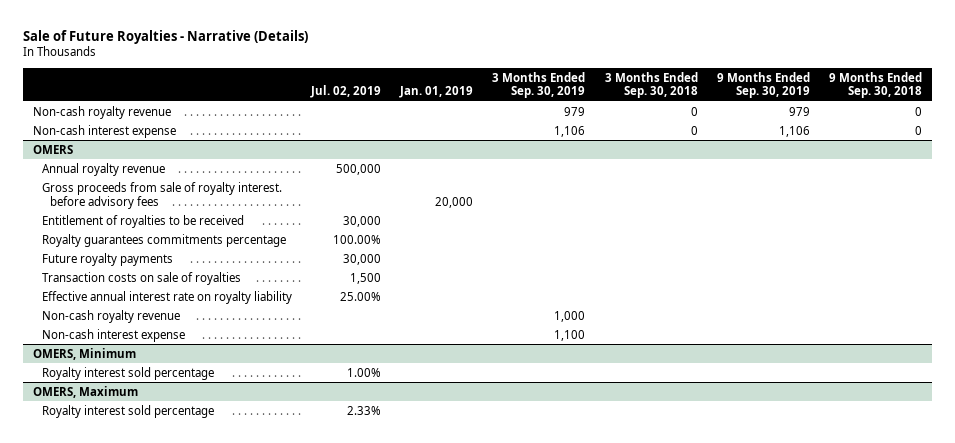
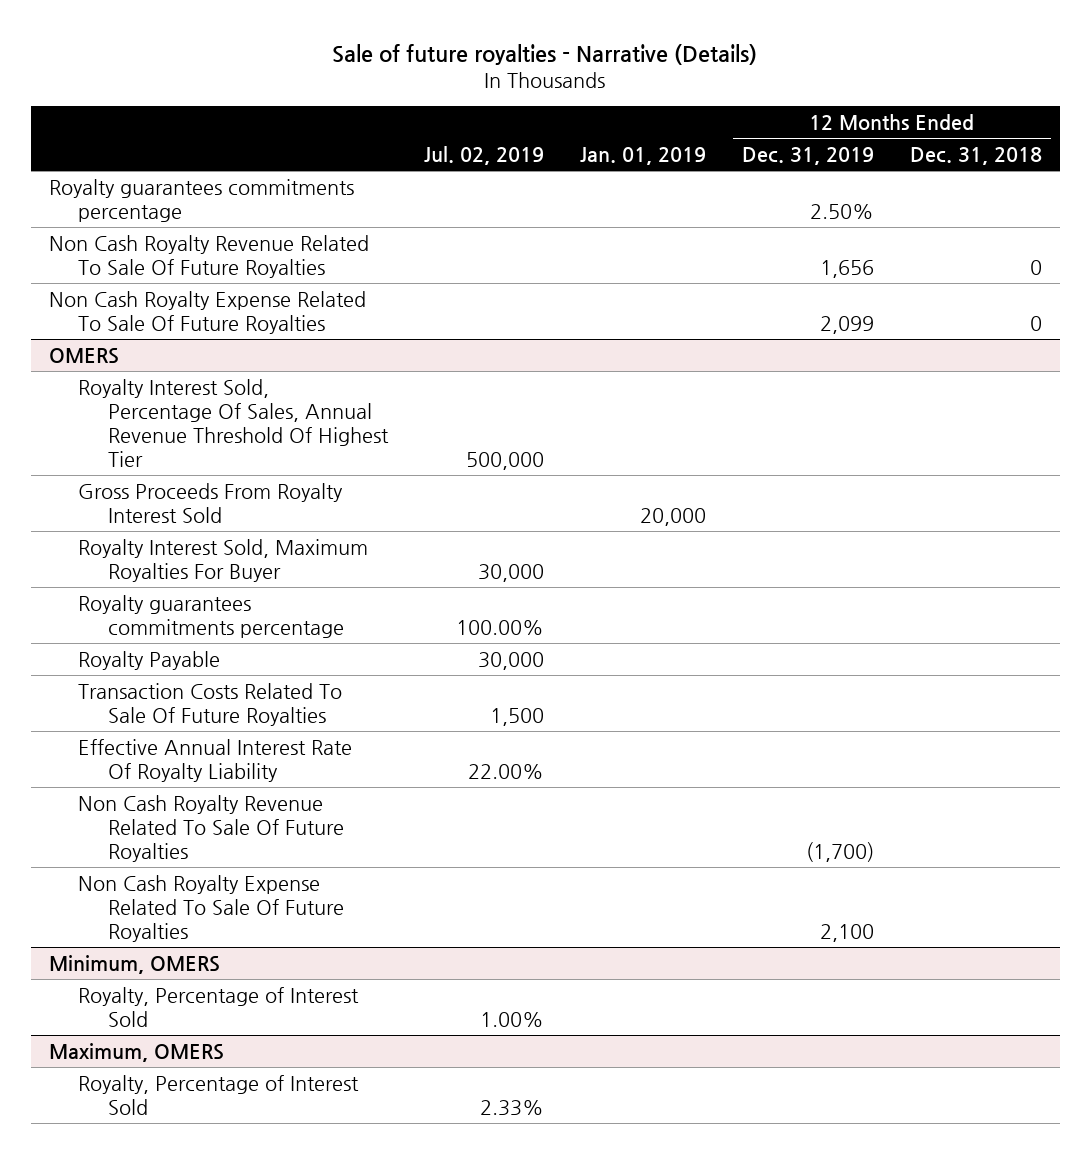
- Sale of Future Royalties - Narrative (Details)
+ Sale of future royalties - Narrative (Details)
- | Jul. 02, 2019 | Jan. 01, 2019 | 3 Months Ended Sep. 30, 2019 | 3 Months Ended Sep. 30, 2018 | 9 Months Ended Sep. 30, 2019 | 9 Months Ended Sep. 30, 2018
+ | Jul. 02, 2019 | Jan. 01, 2019 | 12 Months Ended Dec. 31, 2019 | 12 Months Ended Dec. 31, 2018
- Non-cash royalty revenue | | | 979 | 0 | 979 | 0
- Non-cash interest expense | | | 1,106 | 0 | 1,106 | 0
+ Royalty guarantees commitments percentage | | | 2.50% |
+ Non Cash Royalty Revenue Related To Sale Of Future Royalties | | | 1,656 | 0
+ Non Cash Royalty Expense Related To Sale Of Future Royalties | | | 2,099 | 0
@ OMERS
- Annual royalty revenue | 500,000 | | | | |
- Gross proceeds from sale of royalty interest. before advisory fees | | 20,000 | | | |
- Entitlement of royalties to be received | 30,000 | | | | |
+ Royalty Interest Sold, Percentage Of Sales, Annual Revenue Threshold Of Highest Tier | 500,000 | | |
+ Gross Proceeds From Royalty Interest Sold | | 20,000 | |
+ Royalty Interest Sold, Maximum Royalties For Buyer | 30,000 | | |
- Future royalty payments | 30,000 | | | | |
- Transaction costs on sale of royalties | 1,500 | | | | |
- Effective annual interest rate on royalty liability | 25.00% | | | | |
- Non-cash royalty revenue | | | 1,000 | | |
- Non-cash interest expense | | | 1,100 | | |
- OMERS, Minimum
- Royalty interest sold percentage | 1.00% | | | | |
- OMERS, Maximum
- Royalty interest sold percentage | 2.33% | | | | |
@ OMERS
+ Royalty Payable | 30,000 | | |
+ Transaction Costs Related To Sale Of Future Royalties | 1,500 | | |
+ Effective Annual Interest Rate Of Royalty Liability | 22.00% | | |
+ Non Cash Royalty Revenue Related To Sale Of Future Royalties | | | (1,700) |
+ Non Cash Royalty Expense Related To Sale Of Future Royalties | | | 2,100 |
+ Minimum, OMERS
+ Royalty, Percentage of Interest Sold | 1.00% | | |
+ Maximum, OMERS
+ Royalty, Percentage of Interest Sold | 2.33% | | |

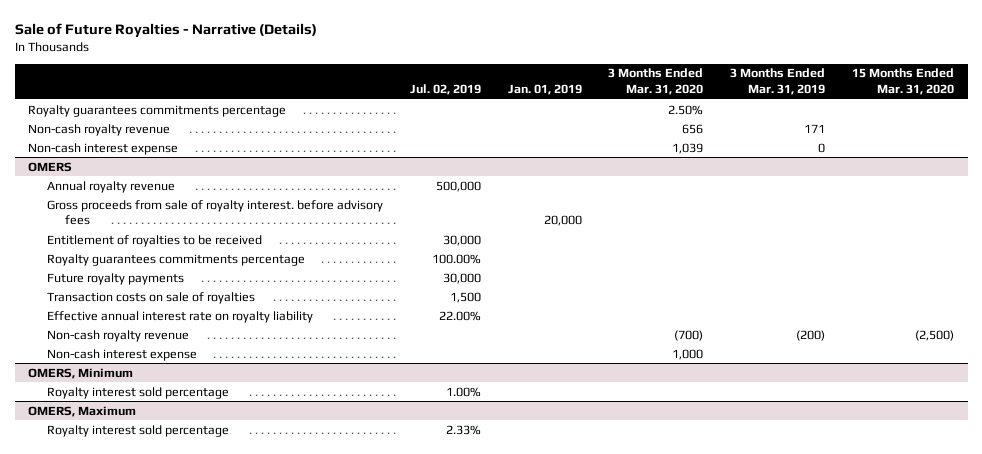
- Sale of future royalties - Narrative (Details)
+ Sale of Future Royalties - Narrative (Details)
- | Jul. 02, 2019 | Jan. 01, 2019 | 12 Months Ended Dec. 31, 2019 | 12 Months Ended Dec. 31, 2018
+ | Jul. 02, 2019 | Jan. 01, 2019 | 3 Months Ended Mar. 31, 2020 | 3 Months Ended Mar. 31, 2019 | 15 Months Ended Mar. 31, 2020
- Non Cash Royalty Revenue Related To Sale Of Future Royalties | | | 1,656 | 0
- Non Cash Royalty Expense Related To Sale Of Future Royalties | | | 2,099 | 0
+ Non-cash royalty revenue | | | 656 | 171 |
+ Non-cash interest expense | | | 1,039 | 0 |
@ OMERS
- Royalty Interest Sold, Percentage Of Sales, Annual Revenue Threshold Of Highest Tier | 500,000 | | |
- Gross Proceeds From Royalty Interest Sold | | 20,000 | |
- Royalty Interest Sold, Maximum Royalties For Buyer | 30,000 | | |
+ Annual royalty revenue | 500,000 | | | |
+ Gross proceeds from sale of royalty interest. before advisory fees | | 20,000 | | |
+ Entitlement of royalties to be received | 30,000 | | | |
- Royalty Payable | 30,000 | | |
- Transaction Costs Related To Sale Of Future Royalties | 1,500 | | |
- Effective Annual Interest Rate Of Royalty Liability | 22.00% | | |
- Non Cash Royalty Revenue Related To Sale Of Future Royalties | | | (1,700) |
- Non Cash Royalty Expense Related To Sale Of Future Royalties | | | 2,100 |
- Minimum, OMERS
- Royalty, Percentage of Interest Sold | 1.00% | | |
- Maximum, OMERS
- Royalty, Percentage of Interest Sold | 2.33% | | |
@ OMERS
+ Future royalty payments | 30,000 | | | |
+ Transaction costs on sale of royalties | 1,500 | | | |
+ Effective annual interest rate on royalty liability | 22.00% | | | |
+ Non-cash royalty revenue | | | (700) | (200) | (2,500)
+ Non-cash interest expense | | | 1,000 | |
+ OMERS, Minimum
+ Royalty interest sold percentage | 1.00% | | | |
+ OMERS, Maximum
+ Royalty interest sold percentage | 2.33% | | | |

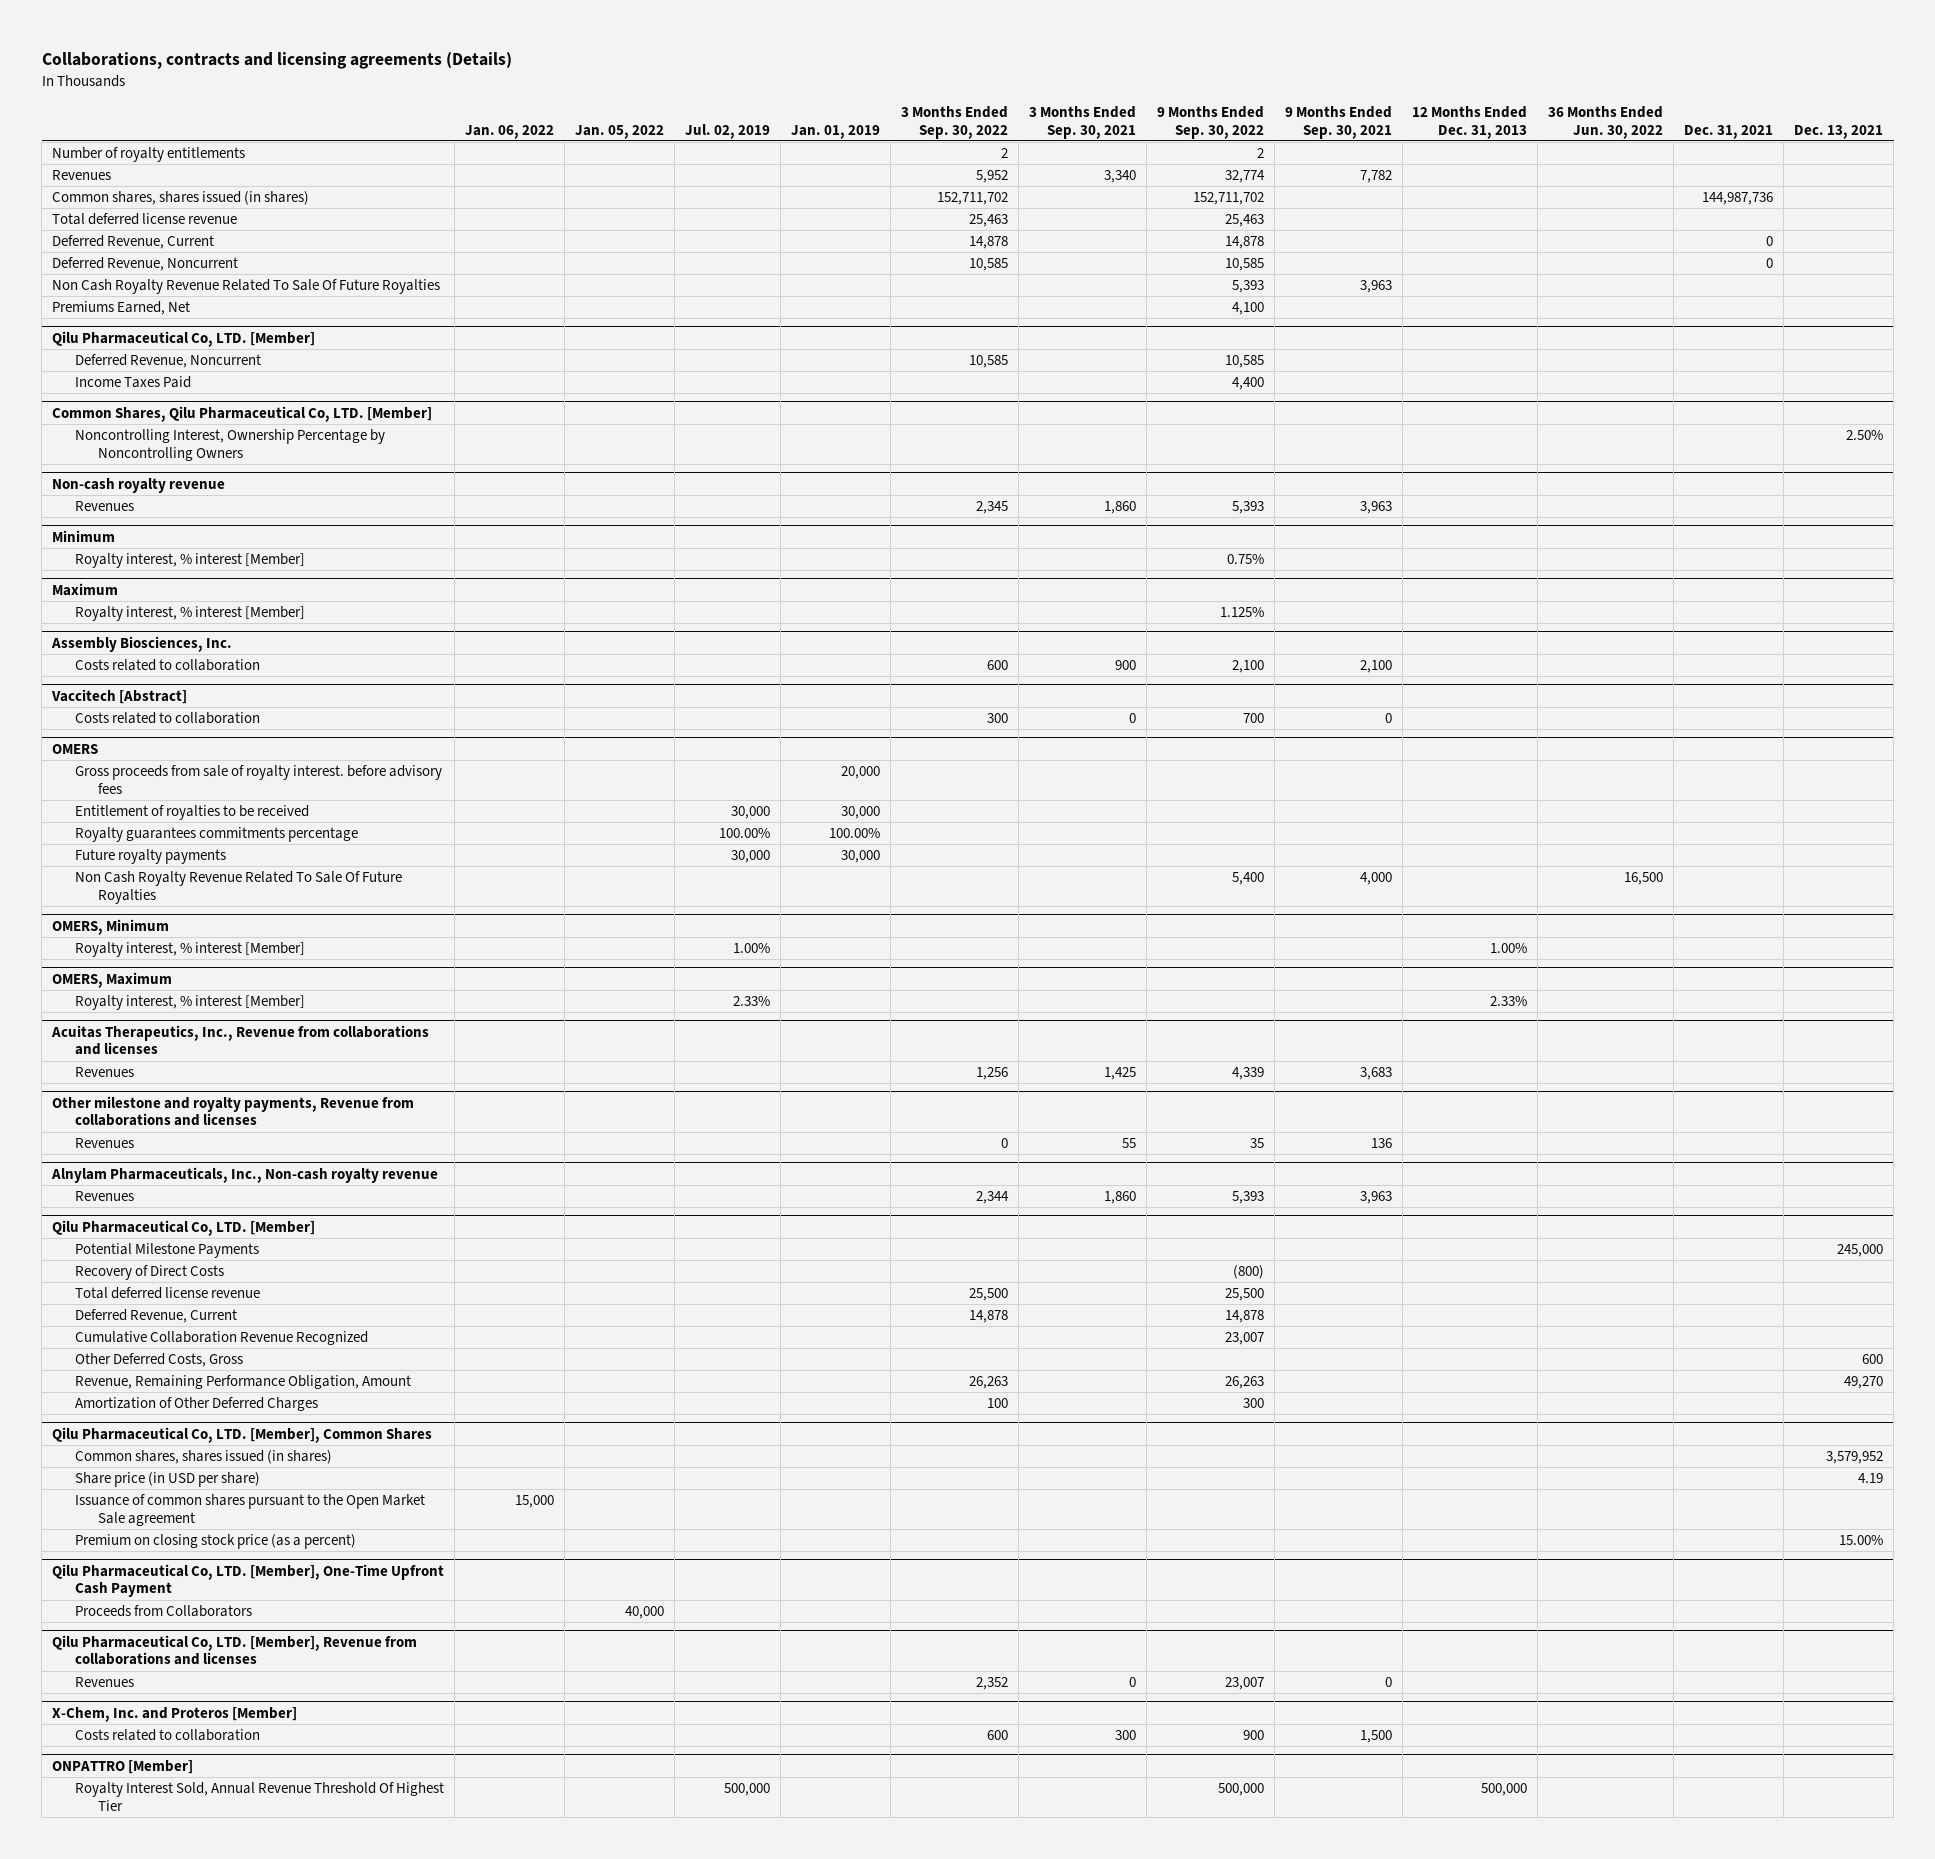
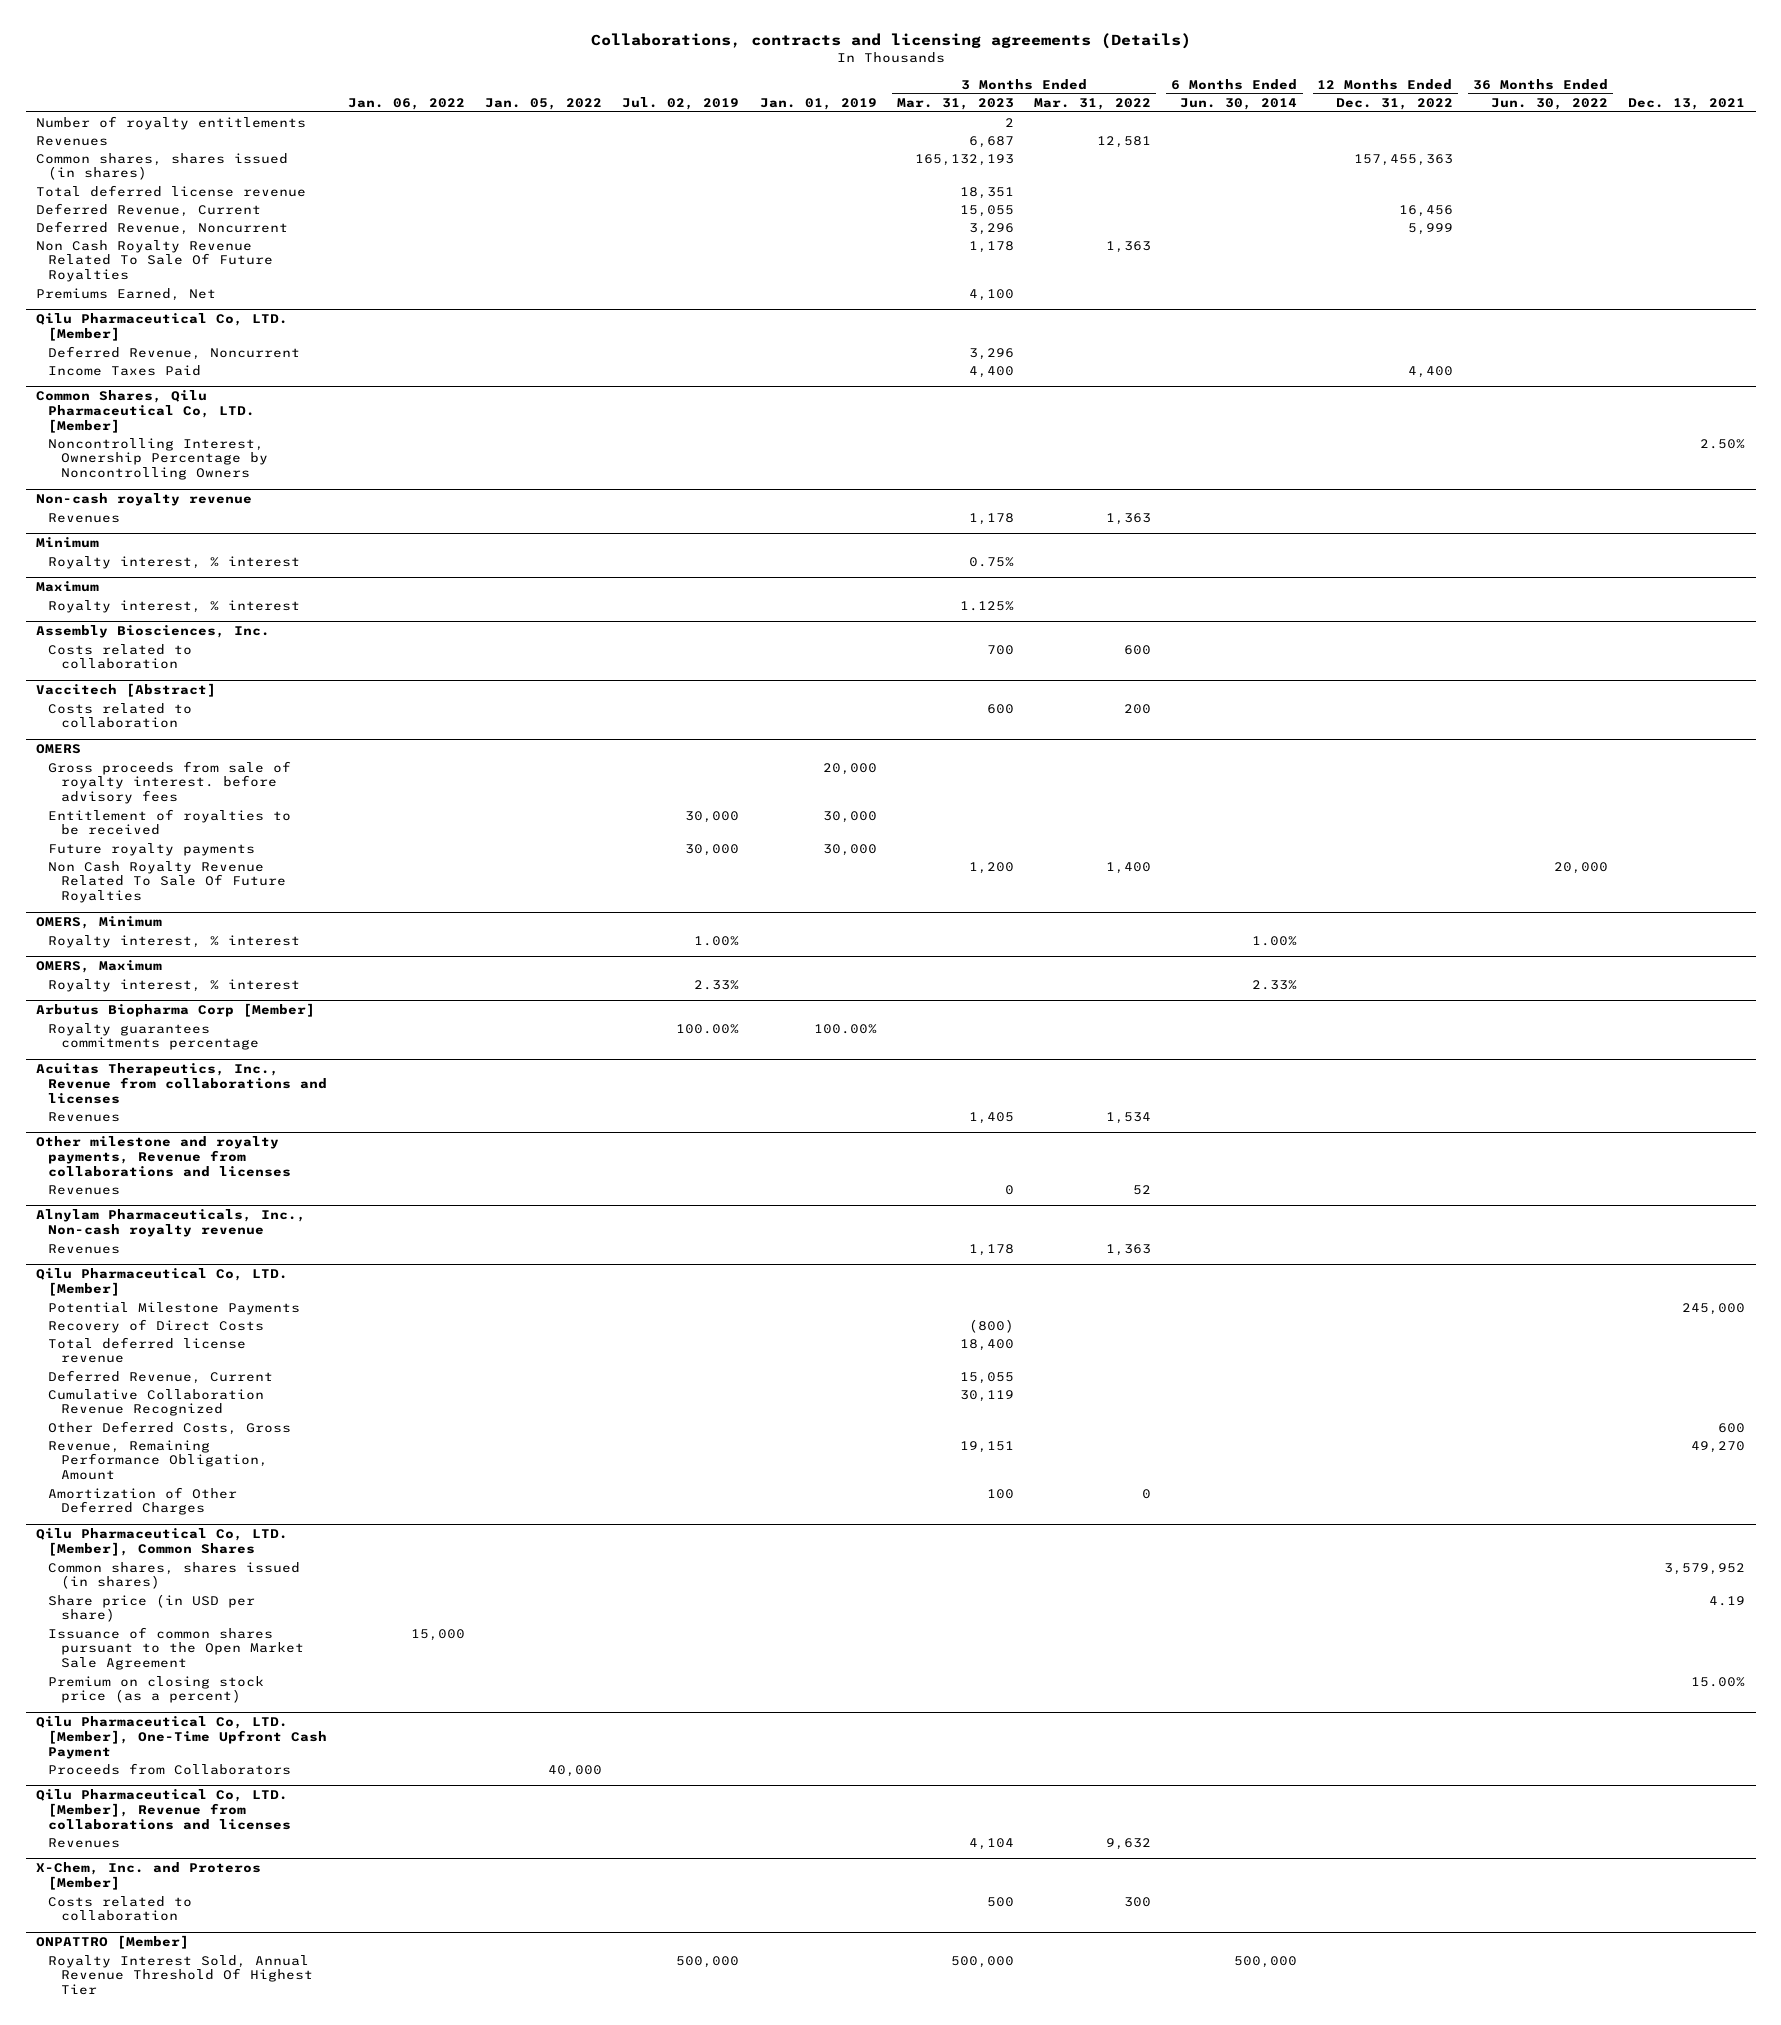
- | Jan. 06, 2022 | Jan. 05, 2022 | Jul. 02, 2019 | Jan. 01, 2019 | 3 Months Ended Sep. 30, 2022 | 3 Months Ended Sep. 30, 2021 | 9 Months Ended Sep. 30, 2022 | 9 Months Ended Sep. 30, 2021 | 12 Months Ended Dec. 31, 2013 | 36 Months Ended Jun. 30, 2022 | Dec. 31, 2021 | Dec. 13, 2021
+ | Jan. 06, 2022 | Jan. 05, 2022 | Jul. 02, 2019 | Jan. 01, 2019 | 3 Months Ended Mar. 31, 2023 | 3 Months Ended Mar. 31, 2022 | 6 Months Ended Jun. 30, 2014 | 12 Months Ended Dec. 31, 2022 | 36 Months Ended Jun. 30, 2022 | Dec. 13, 2021
@ Minimum
- Royalty interest, % interest [Member] | | | | | | | 0.75% | | | | |
+ Royalty interest, % interest | | | | | 0.75% | | | | |
@ Maximum
- Royalty interest, % interest [Member] | | | | | | | 1.125% | | | | |
+ Royalty interest, % interest | | | | | 1.125% | | | | |
@ OMERS
- Royalty guarantees commitments percentage | | | 100.00% | 100.00% | | | | | | | |
- Non Cash Royalty Revenue Related To Sale Of Future Royalties | | | | | | | 5,400 | 4,000 | | 16,500 | |
+ Non Cash Royalty Revenue Related To Sale Of Future Royalties | | | | | 1,200 | 1,400 | | | 20,000 |
@ OMERS, Minimum
- Royalty interest, % interest [Member] | | | 1.00% | | | | | | 1.00% | | |
+ Royalty interest, % interest | | | 1.00% | | | | 1.00% | | |
@ OMERS, Maximum
- Royalty interest, % interest [Member] | | | 2.33% | | | | | | 2.33% | | |
+ Royalty interest, % interest | | | 2.33% | | | | 2.33% | | |
+ Arbutus Biopharma Corp [Member]
+ Royalty guarantees commitments percentage | | | 100.00% | 100.00% | | | | | |
@ Qilu Pharmaceutical Co, LTD. [Member], Common Shares
- Issuance of common shares pursuant to the Open Market Sale agreement | 15,000 | | | | | | | | | | |
+ Issuance of common shares pursuant to the Open Market Sale Agreement | 15,000 | | | | | | | | |

